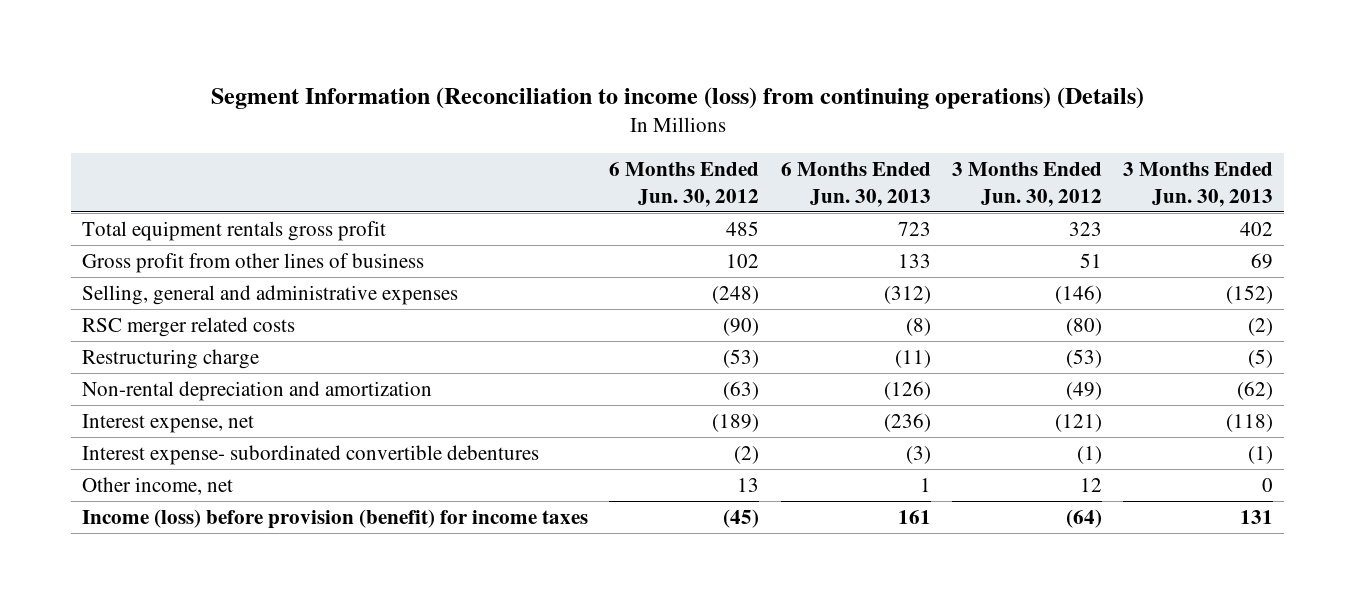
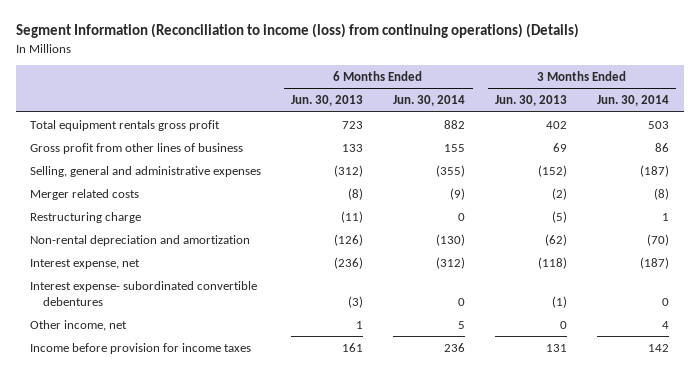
- | 6 Months Ended Jun. 30, 2012 | 6 Months Ended Jun. 30, 2013 | 3 Months Ended Jun. 30, 2012 | 3 Months Ended Jun. 30, 2013
+ | 6 Months Ended Jun. 30, 2013 | 6 Months Ended Jun. 30, 2014 | 3 Months Ended Jun. 30, 2013 | 3 Months Ended Jun. 30, 2014
- RSC merger related costs | (90) | (8) | (80) | (2)
+ Merger related costs | (8) | (9) | (2) | (8)
- Income (loss) before provision (benefit) for income taxes | (45) | 161 | (64) | 131
+ Income before provision for income taxes | 161 | 236 | 131 | 142

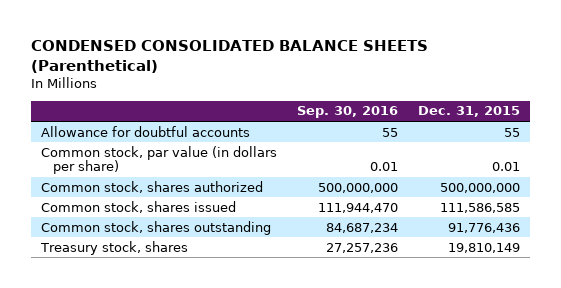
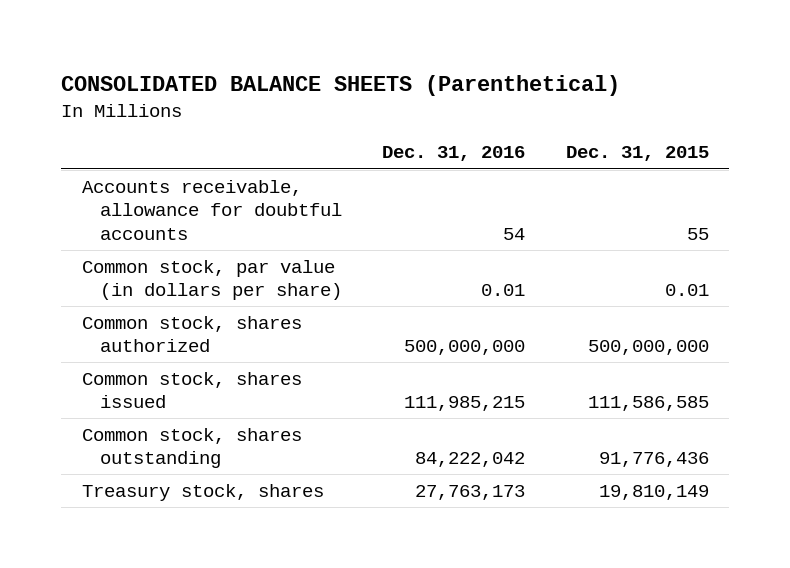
- CONDENSED CONSOLIDATED BALANCE SHEETS (Parenthetical)
+ CONSOLIDATED BALANCE SHEETS (Parenthetical)
- | Sep. 30, 2016 | Dec. 31, 2015
+ | Dec. 31, 2016 | Dec. 31, 2015
- Allowance for doubtful accounts | 55 | 55
+ Accounts receivable, allowance for doubtful accounts | 54 | 55

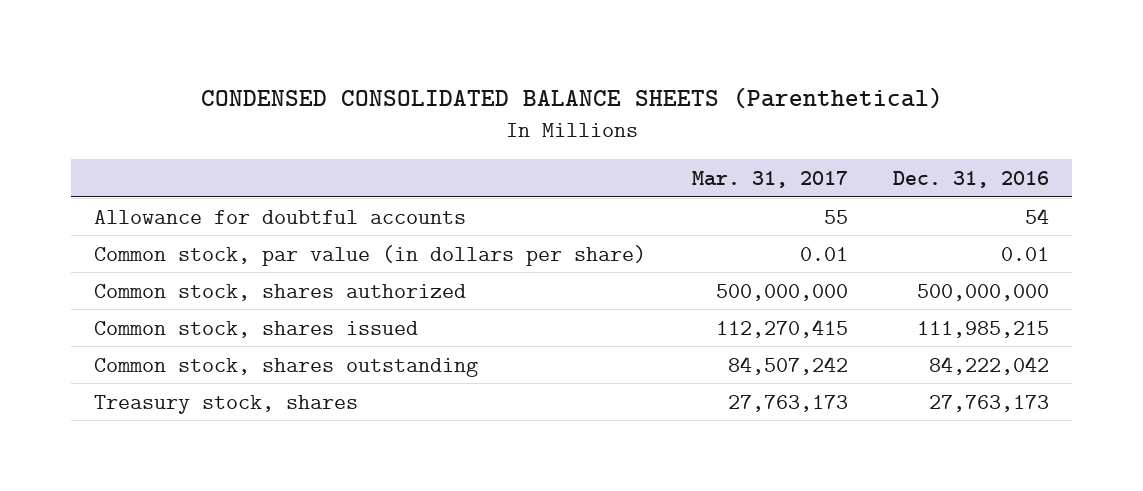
- CONSOLIDATED BALANCE SHEETS (Parenthetical)
+ CONDENSED CONSOLIDATED BALANCE SHEETS (Parenthetical)
- | Dec. 31, 2016 | Dec. 31, 2015
+ | Mar. 31, 2017 | Dec. 31, 2016
- Accounts receivable, allowance for doubtful accounts | 54 | 55
+ Allowance for doubtful accounts | 55 | 54

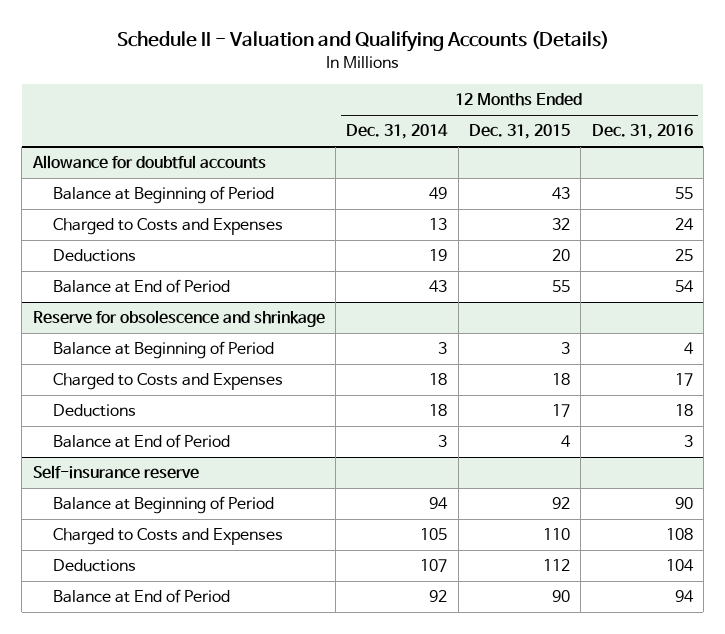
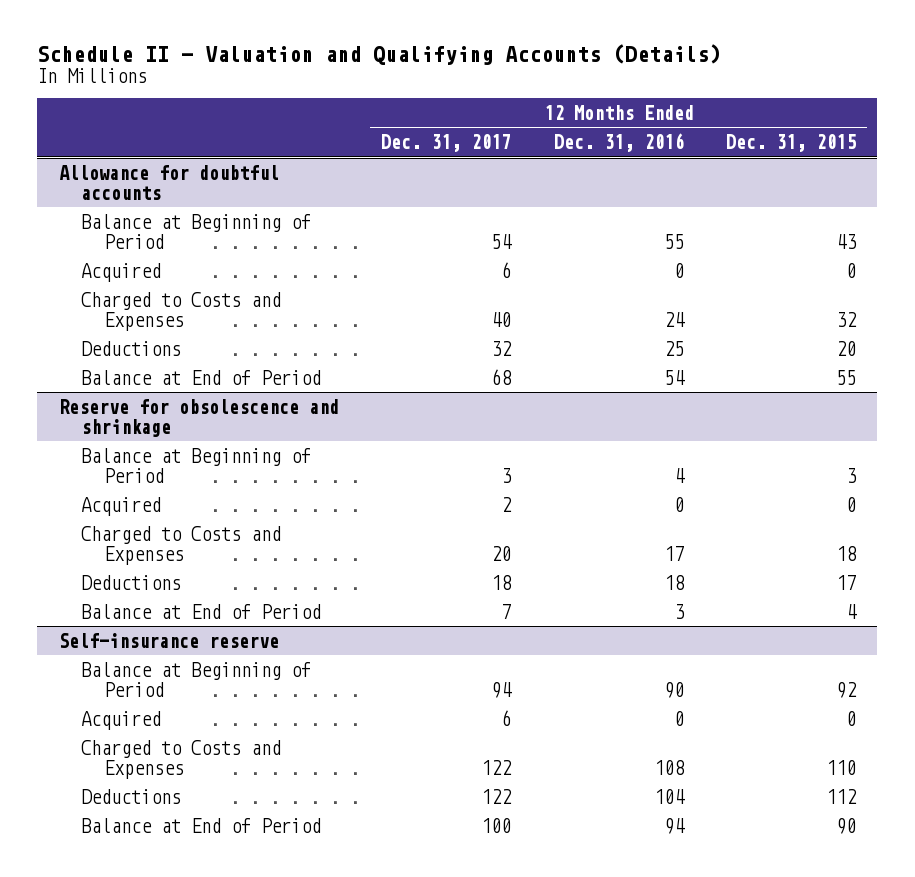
- | 12 Months Ended Dec. 31, 2014 | 12 Months Ended Dec. 31, 2015 | 12 Months Ended Dec. 31, 2016
+ | 12 Months Ended Dec. 31, 2017 | 12 Months Ended Dec. 31, 2016 | 12 Months Ended Dec. 31, 2015
@ Allowance for doubtful accounts
+ Acquired | 6 | 0 | 0
@ Reserve for obsolescence and shrinkage
+ Acquired | 2 | 0 | 0
@ Self-insurance reserve
+ Acquired | 6 | 0 | 0

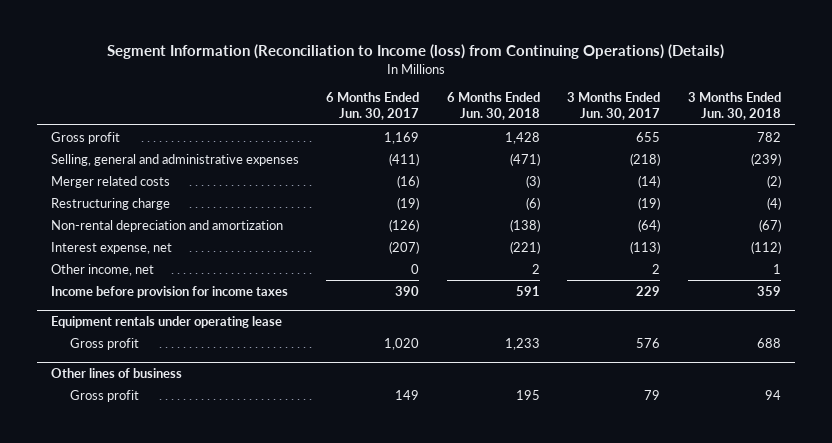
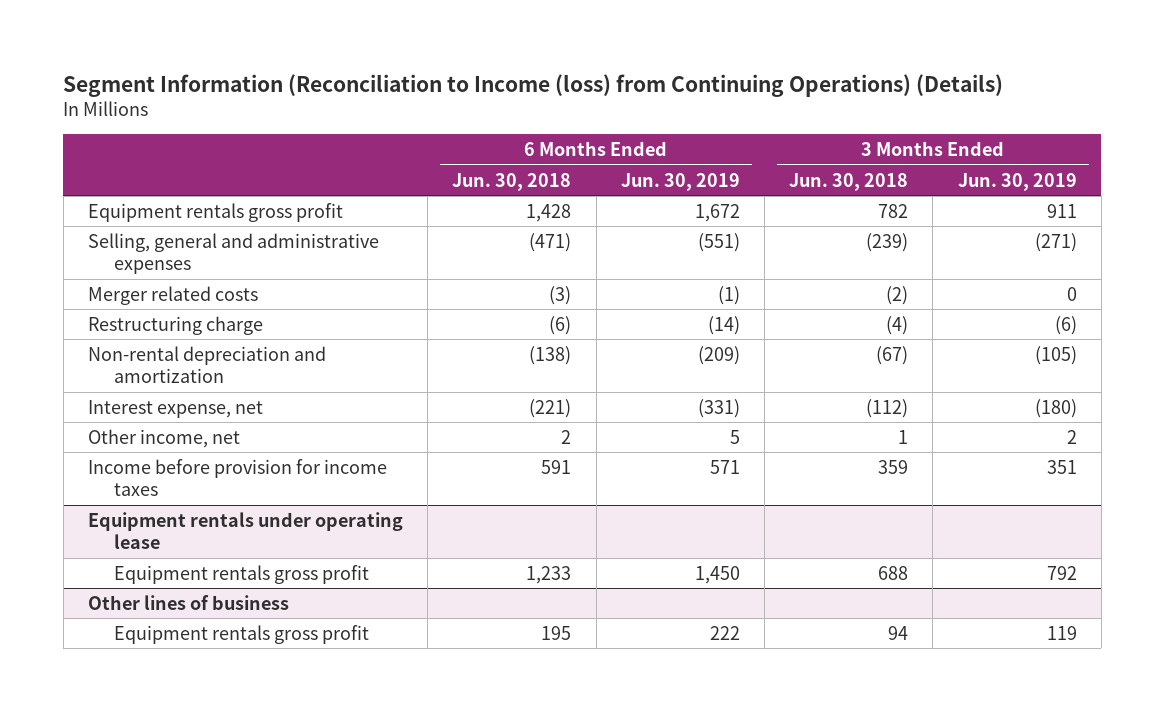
- | 6 Months Ended Jun. 30, 2017 | 6 Months Ended Jun. 30, 2018 | 3 Months Ended Jun. 30, 2017 | 3 Months Ended Jun. 30, 2018
+ | 6 Months Ended Jun. 30, 2018 | 6 Months Ended Jun. 30, 2019 | 3 Months Ended Jun. 30, 2018 | 3 Months Ended Jun. 30, 2019
- Gross profit | 1,169 | 1,428 | 655 | 782
+ Equipment rentals gross profit | 1,428 | 1,672 | 782 | 911
@ Equipment rentals under operating lease
- Gross profit | 1,020 | 1,233 | 576 | 688
+ Equipment rentals gross profit | 1,233 | 1,450 | 688 | 792
@ Other lines of business
- Gross profit | 149 | 195 | 79 | 94
+ Equipment rentals gross profit | 195 | 222 | 94 | 119

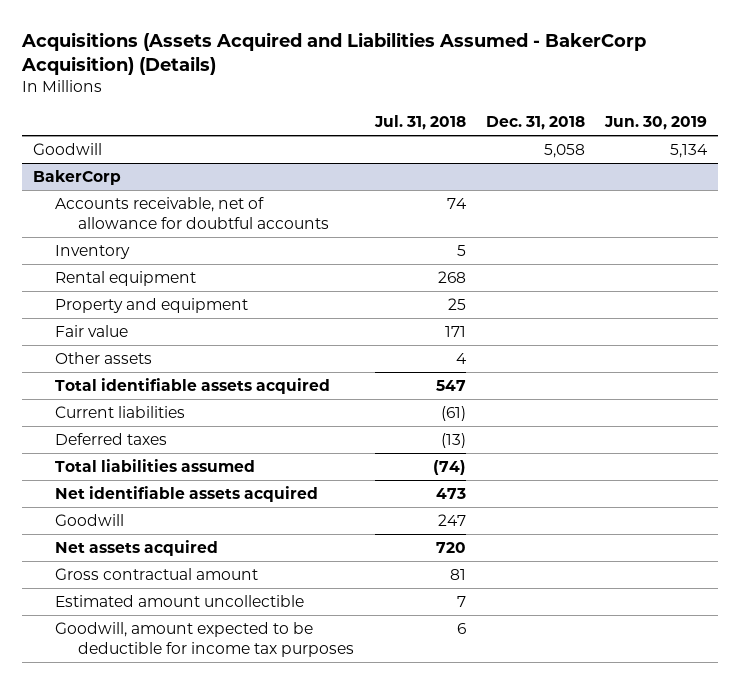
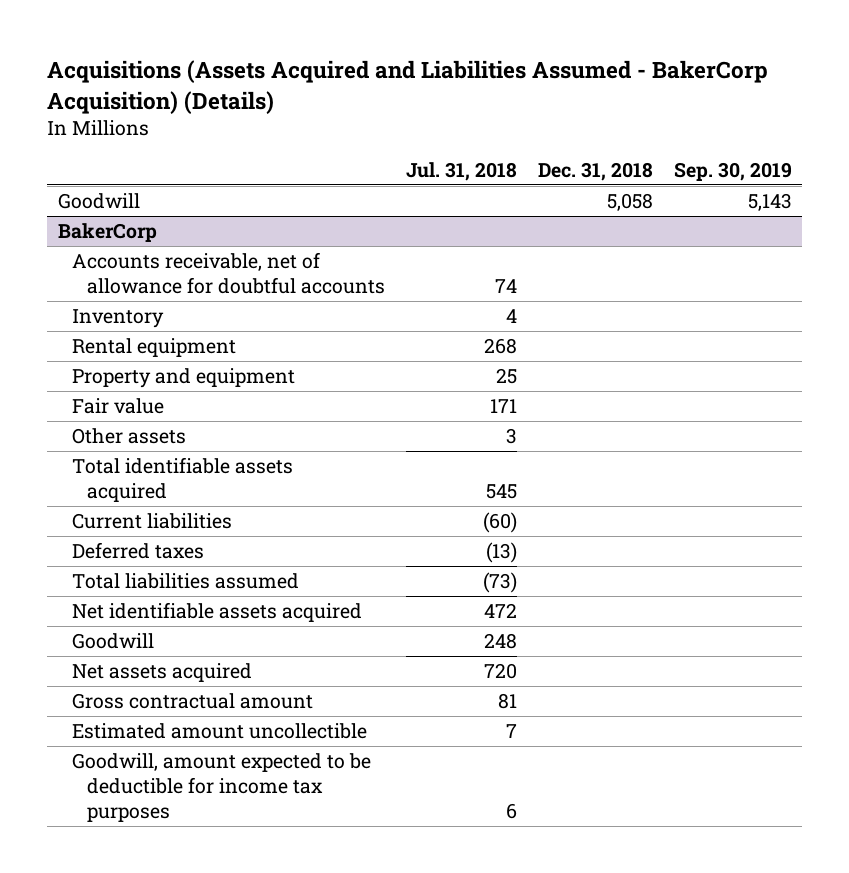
- | Jul. 31, 2018 | Dec. 31, 2018 | Jun. 30, 2019
+ | Jul. 31, 2018 | Dec. 31, 2018 | Sep. 30, 2019
@ BakerCorp
- Inventory | 5 | |
+ Inventory | 4 | |
- Other assets | 4 | |
- Total identifiable assets acquired | 547 | |
- Current liabilities | (61) | |
+ Other assets | 3 | |
+ Total identifiable assets acquired | 545 | |
+ Current liabilities | (60) | |
- Total liabilities assumed | (74) | |
- Net identifiable assets acquired | 473 | |
- Goodwill | 247 | |
+ Total liabilities assumed | (73) | |
+ Net identifiable assets acquired | 472 | |
+ Goodwill | 248 | |

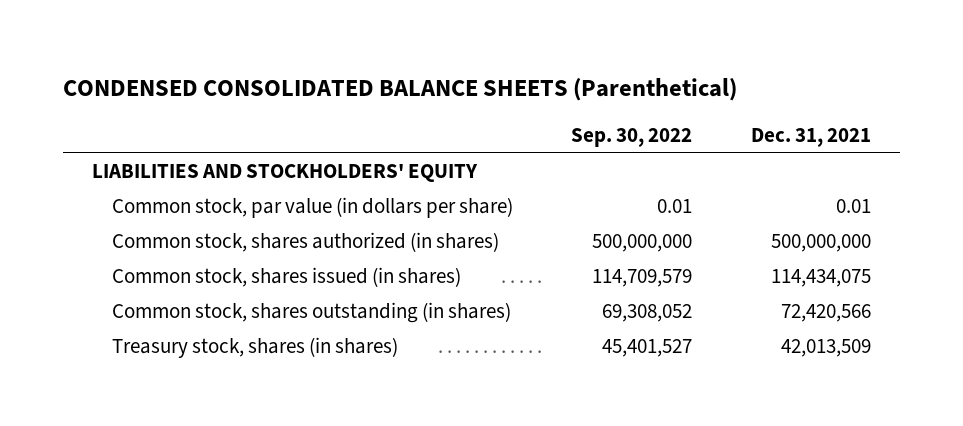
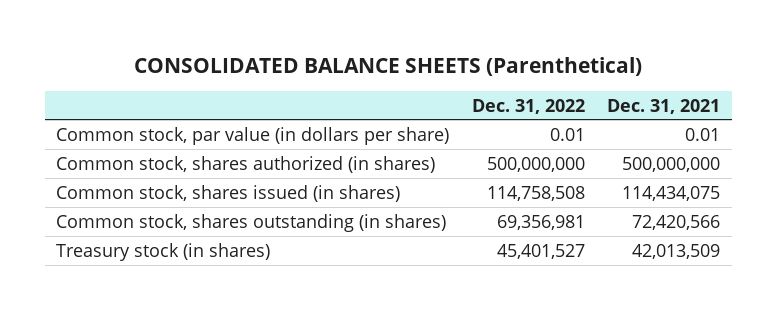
- CONDENSED CONSOLIDATED BALANCE SHEETS (Parenthetical)
+ CONSOLIDATED BALANCE SHEETS (Parenthetical)
- | Sep. 30, 2022 | Dec. 31, 2021
+ | Dec. 31, 2022 | Dec. 31, 2021
- LIABILITIES AND STOCKHOLDERS' EQUITY
- Treasury stock, shares (in shares) | 45,401,527 | 42,013,509
+ Treasury stock (in shares) | 45,401,527 | 42,013,509

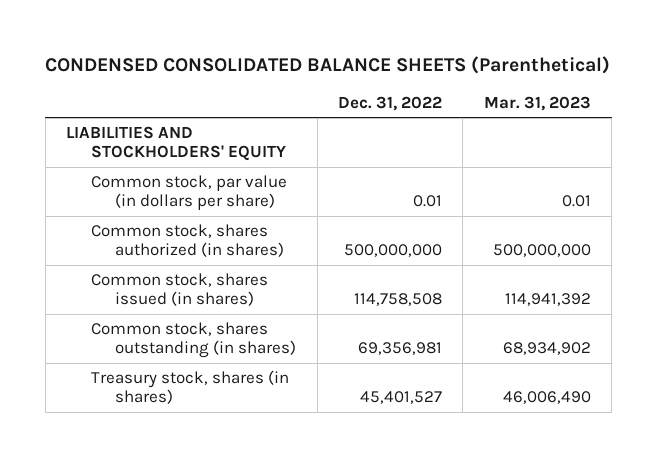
- CONSOLIDATED BALANCE SHEETS (Parenthetical)
+ CONDENSED CONSOLIDATED BALANCE SHEETS (Parenthetical)
- | Dec. 31, 2022 | Dec. 31, 2021
+ | Dec. 31, 2022 | Mar. 31, 2023
+ LIABILITIES AND STOCKHOLDERS' EQUITY
- Treasury stock (in shares) | 45,401,527 | 42,013,509
+ Treasury stock, shares (in shares) | 45,401,527 | 46,006,490

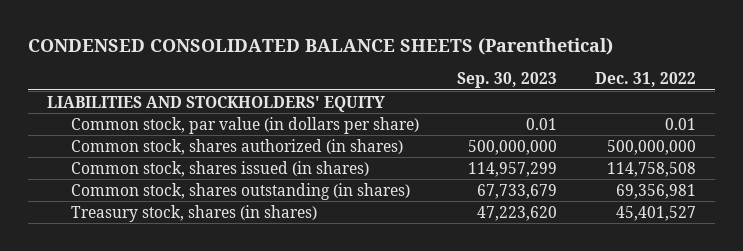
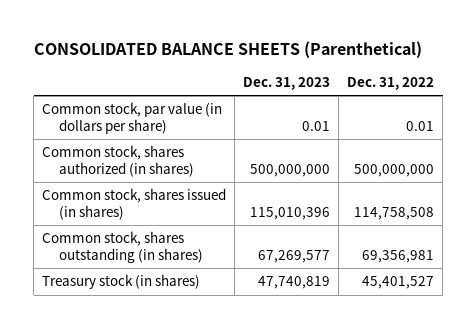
- CONDENSED CONSOLIDATED BALANCE SHEETS (Parenthetical)
+ CONSOLIDATED BALANCE SHEETS (Parenthetical)
- | Sep. 30, 2023 | Dec. 31, 2022
+ | Dec. 31, 2023 | Dec. 31, 2022
- LIABILITIES AND STOCKHOLDERS' EQUITY
- Treasury stock, shares (in shares) | 47,223,620 | 45,401,527
+ Treasury stock (in shares) | 47,740,819 | 45,401,527

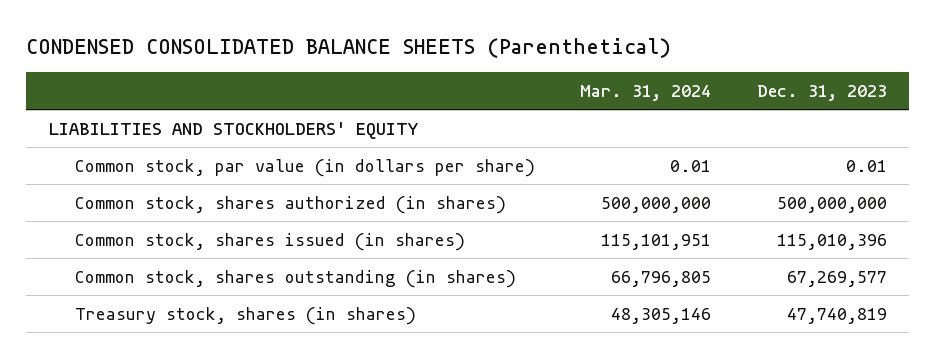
- CONSOLIDATED BALANCE SHEETS (Parenthetical)
+ CONDENSED CONSOLIDATED BALANCE SHEETS (Parenthetical)
- | Dec. 31, 2023 | Dec. 31, 2022
+ | Mar. 31, 2024 | Dec. 31, 2023
+ LIABILITIES AND STOCKHOLDERS' EQUITY
- Treasury stock (in shares) | 47,740,819 | 45,401,527
+ Treasury stock, shares (in shares) | 48,305,146 | 47,740,819

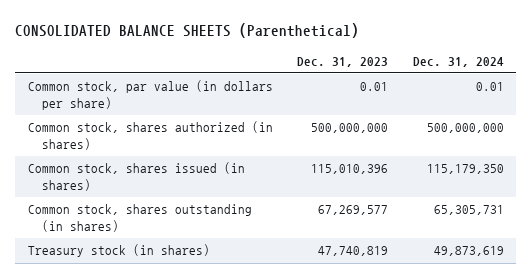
- CONDENSED CONSOLIDATED BALANCE SHEETS (Parenthetical)
+ CONSOLIDATED BALANCE SHEETS (Parenthetical)
- | Mar. 31, 2024 | Dec. 31, 2023
+ | Dec. 31, 2023 | Dec. 31, 2024
- LIABILITIES AND STOCKHOLDERS' EQUITY
- Treasury stock, shares (in shares) | 48,305,146 | 47,740,819
+ Treasury stock (in shares) | 47,740,819 | 49,873,619

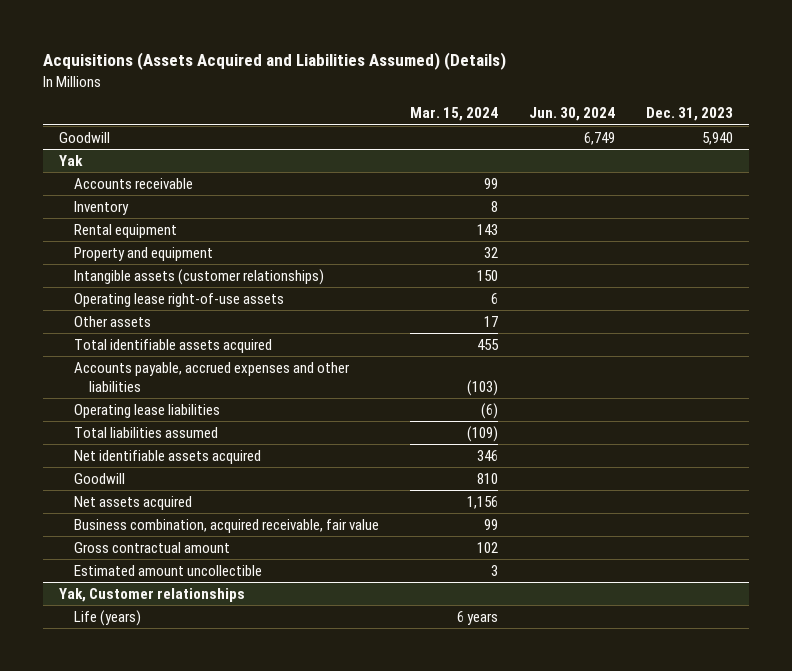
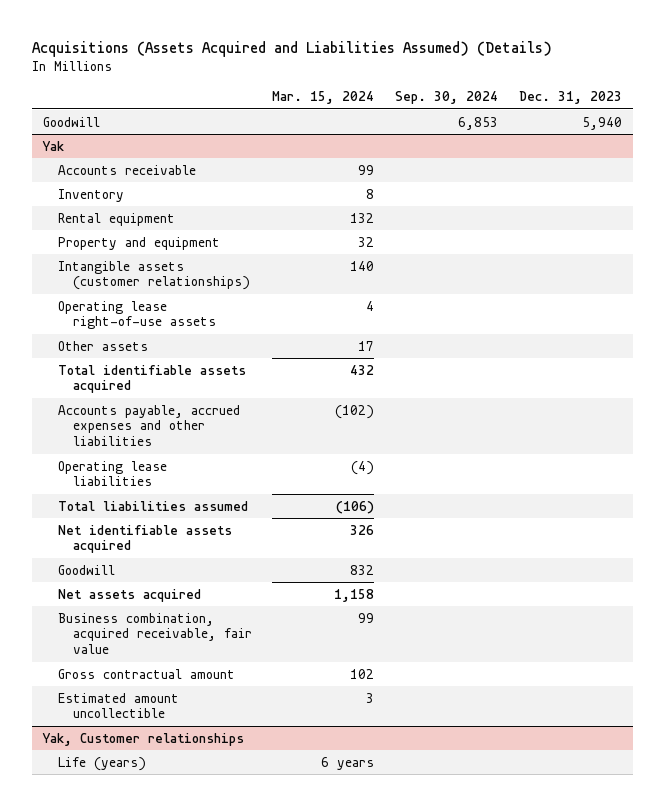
- | Mar. 15, 2024 | Jun. 30, 2024 | Dec. 31, 2023
+ | Mar. 15, 2024 | Sep. 30, 2024 | Dec. 31, 2023
@ Yak
- Rental equipment | 143 | |
+ Rental equipment | 132 | |
- Intangible assets (customer relationships) | 150 | |
- Operating lease right-of-use assets | 6 | |
+ Intangible assets (customer relationships) | 140 | |
+ Operating lease right-of-use assets | 4 | |
- Total identifiable assets acquired | 455 | |
- Accounts payable, accrued expenses and other liabilities | (103) | |
- Operating lease liabilities | (6) | |
- Total liabilities assumed | (109) | |
- Net identifiable assets acquired | 346 | |
- Goodwill | 810 | |
- Net assets acquired | 1,156 | |
+ Total identifiable assets acquired | 432 | |
+ Accounts payable, accrued expenses and other liabilities | (102) | |
+ Operating lease liabilities | (4) | |
+ Total liabilities assumed | (106) | |
+ Net identifiable assets acquired | 326 | |
+ Goodwill | 832 | |
+ Net assets acquired | 1,158 | |

